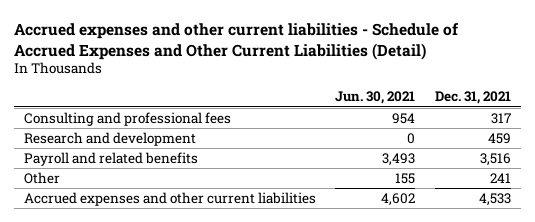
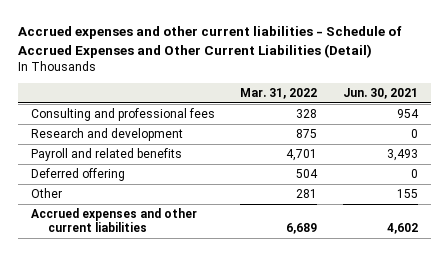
- | Jun. 30, 2021 | Dec. 31, 2021
+ | Mar. 31, 2022 | Jun. 30, 2021
+ Deferred offering | 504 | 0

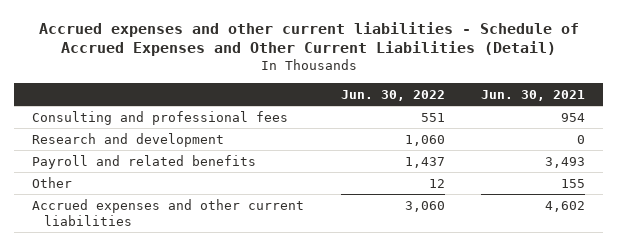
- | Mar. 31, 2022 | Jun. 30, 2021
+ | Jun. 30, 2022 | Jun. 30, 2021
- Deferred offering | 504 | 0

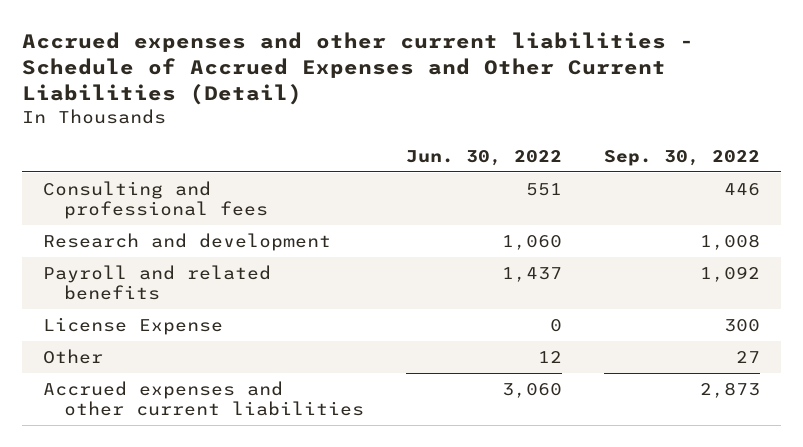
- | Jun. 30, 2022 | Jun. 30, 2021
+ | Jun. 30, 2022 | Sep. 30, 2022
+ License Expense | 0 | 300

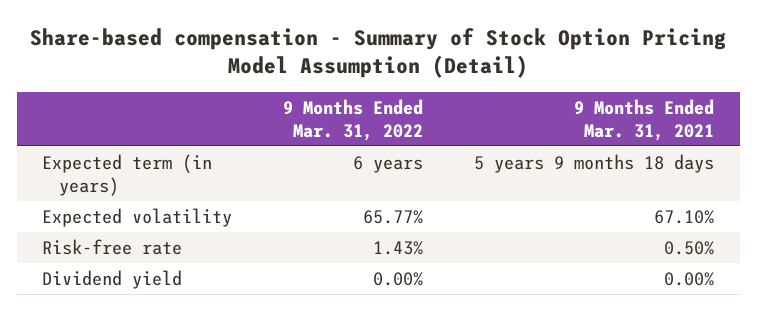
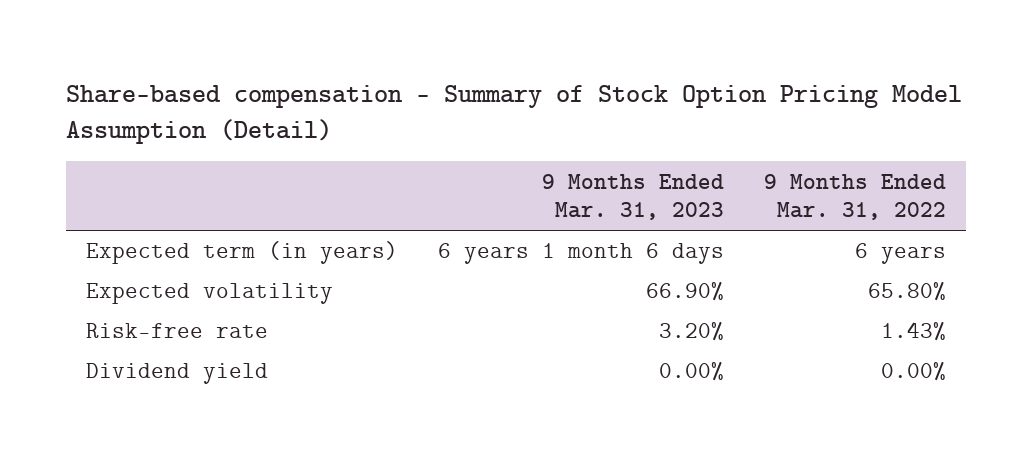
- | 9 Months Ended Mar. 31, 2022 | 9 Months Ended Mar. 31, 2021
+ | 9 Months Ended Mar. 31, 2023 | 9 Months Ended Mar. 31, 2022
- Expected volatility | 65.77% | 67.10%
+ Expected volatility | 66.90% | 65.80%

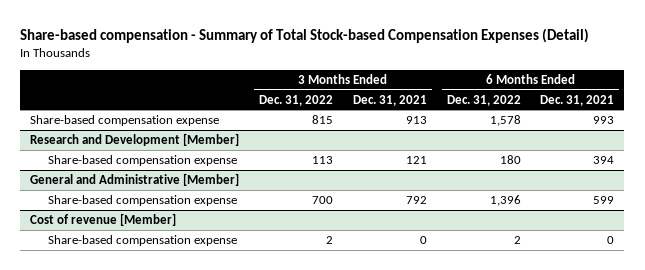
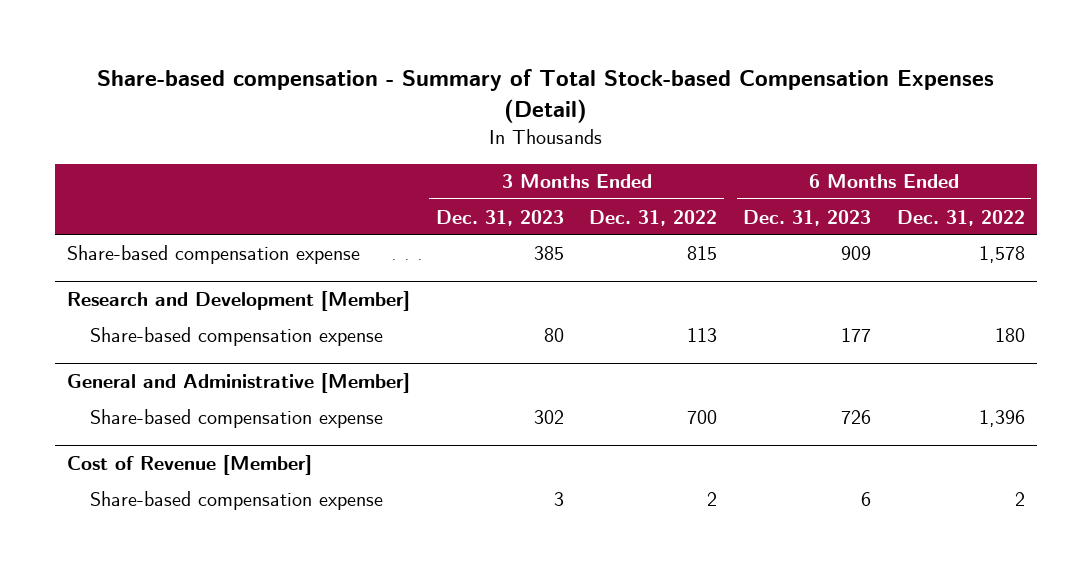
- | 3 Months Ended Dec. 31, 2022 | 3 Months Ended Dec. 31, 2021 | 6 Months Ended Dec. 31, 2022 | 6 Months Ended Dec. 31, 2021
+ | 3 Months Ended Dec. 31, 2023 | 3 Months Ended Dec. 31, 2022 | 6 Months Ended Dec. 31, 2023 | 6 Months Ended Dec. 31, 2022
- Cost of revenue [Member]
+ Cost of Revenue [Member]

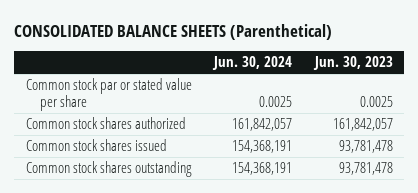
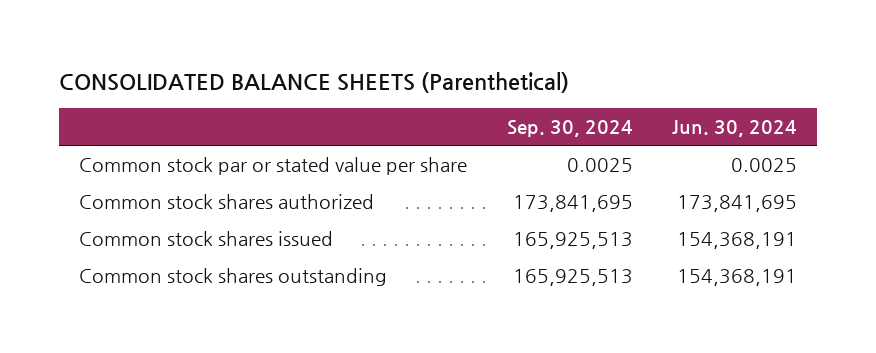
- | Jun. 30, 2024 | Jun. 30, 2023
+ | Sep. 30, 2024 | Jun. 30, 2024
- Common stock shares authorized | 161,842,057 | 161,842,057
+ Common stock shares authorized | 173,841,695 | 173,841,695

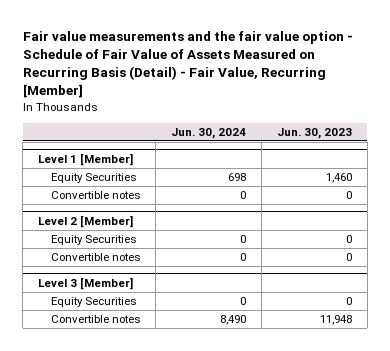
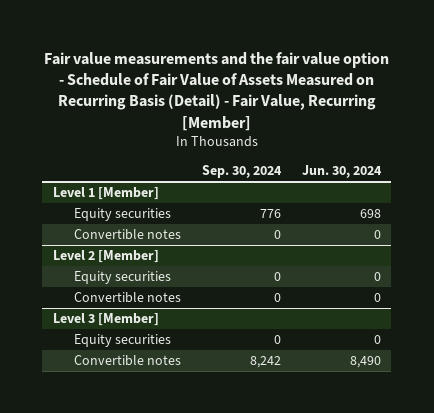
- | Jun. 30, 2024 | Jun. 30, 2023
+ | Sep. 30, 2024 | Jun. 30, 2024
@ Level 1 [Member]
- Equity Securities | 698 | 1,460
+ Equity securities | 776 | 698
@ Level 2 [Member]
- Equity Securities | 0 | 0
+ Equity securities | 0 | 0
@ Level 3 [Member]
- Equity Securities | 0 | 0
+ Equity securities | 0 | 0

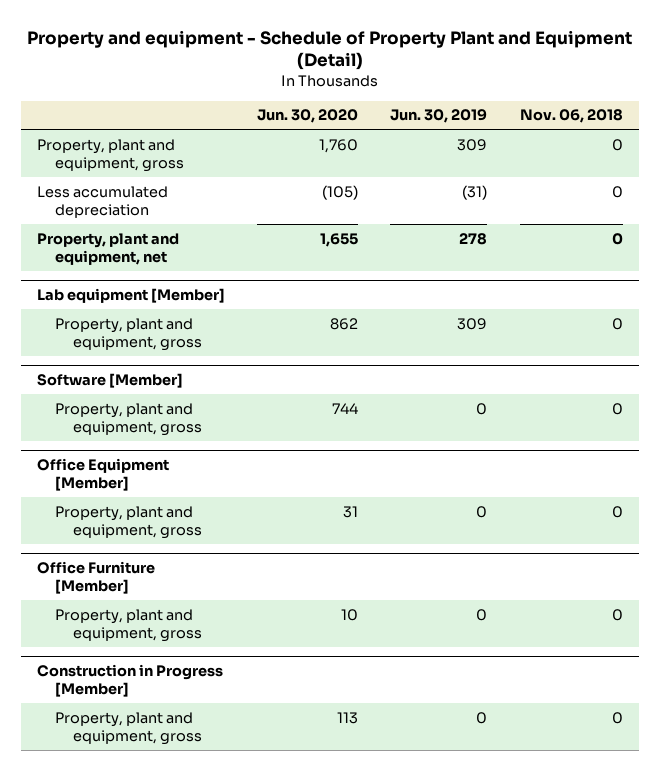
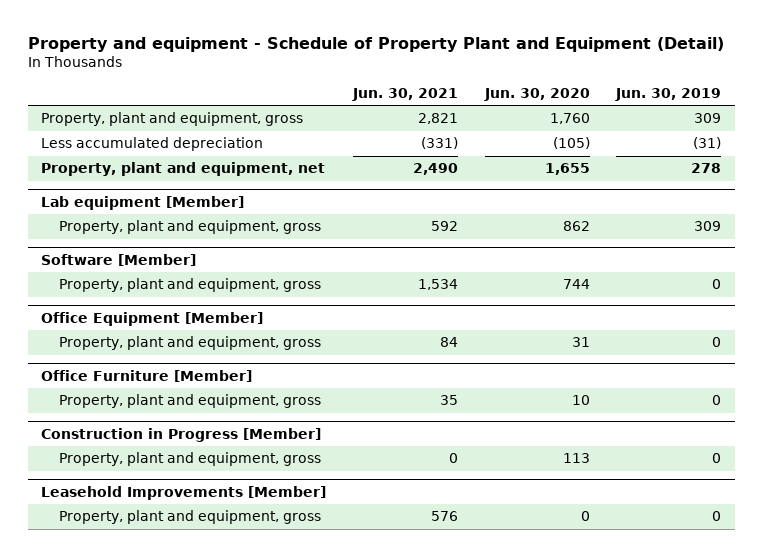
- | Jun. 30, 2020 | Jun. 30, 2019 | Nov. 06, 2018
+ | Jun. 30, 2021 | Jun. 30, 2020 | Jun. 30, 2019
+ Leasehold Improvements [Member]
+ Property, plant and equipment, gross | 576 | 0 | 0

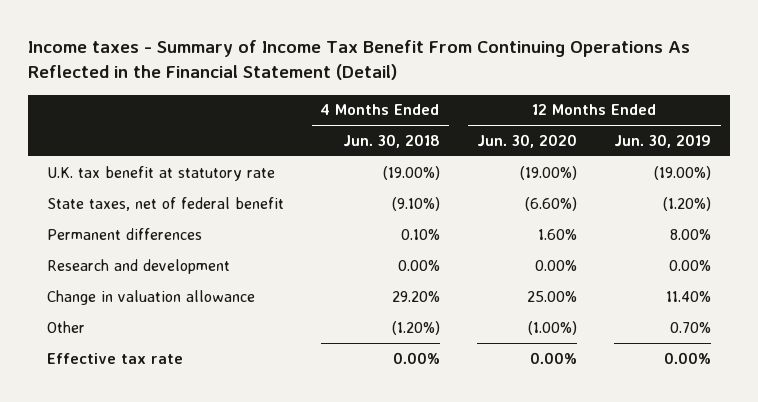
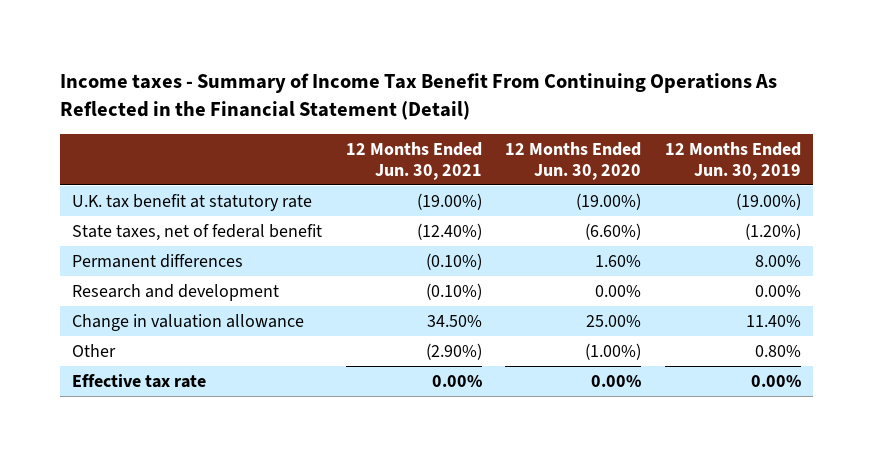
- | 4 Months Ended Jun. 30, 2018 | 12 Months Ended Jun. 30, 2020 | 12 Months Ended Jun. 30, 2019
+ | 12 Months Ended Jun. 30, 2021 | 12 Months Ended Jun. 30, 2020 | 12 Months Ended Jun. 30, 2019
- Other | (1.20%) | (1.00%) | 0.70%
+ Other | (2.90%) | (1.00%) | 0.80%

